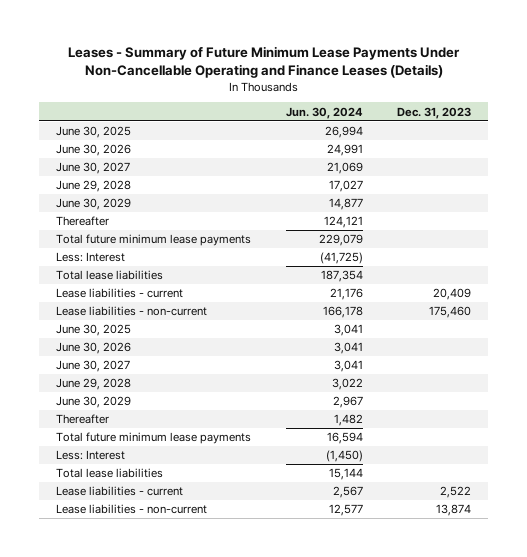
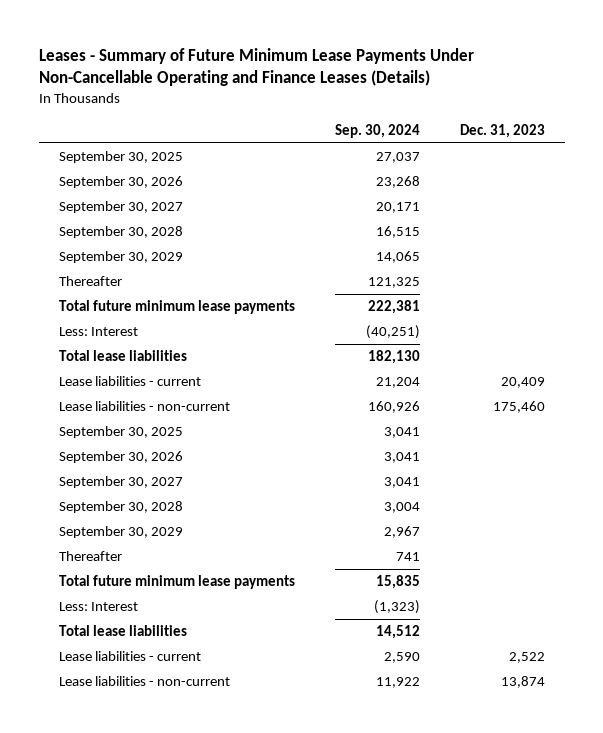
- | Jun. 30, 2024 | Dec. 31, 2023
+ | Sep. 30, 2024 | Dec. 31, 2023
- June 30, 2025 | 26,994 |
- June 30, 2026 | 24,991 |
- June 30, 2027 | 21,069 |
- June 29, 2028 | 17,027 |
- June 30, 2029 | 14,877 |
+ September 30, 2025 | 27,037 |
+ September 30, 2026 | 23,268 |
+ September 30, 2027 | 20,171 |
+ September 30, 2028 | 16,515 |
+ September 30, 2029 | 14,065 |
- June 30, 2025 | 3,041 |
- June 30, 2026 | 3,041 |
- June 30, 2027 | 3,041 |
- June 29, 2028 | 3,022 |
- June 30, 2029 | 2,967 |
+ September 30, 2025 | 3,041 |
+ September 30, 2026 | 3,041 |
+ September 30, 2027 | 3,041 |
+ September 30, 2028 | 3,004 |
+ September 30, 2029 | 2,967 |

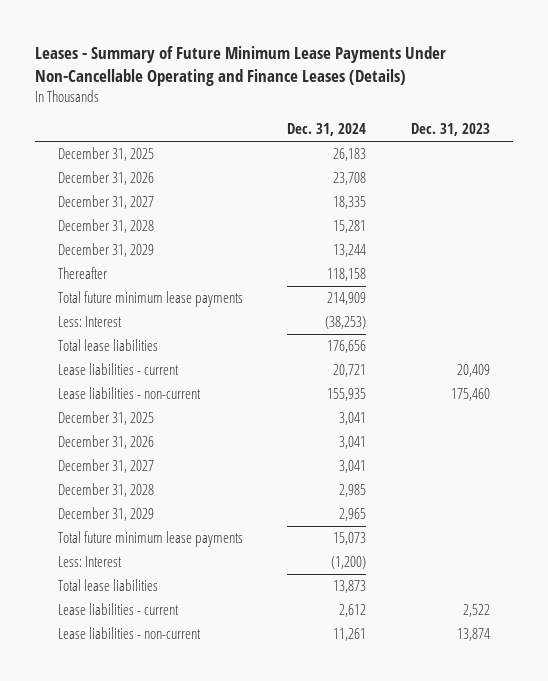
- | Sep. 30, 2024 | Dec. 31, 2023
+ | Dec. 31, 2024 | Dec. 31, 2023
- September 30, 2025 | 27,037 |
- September 30, 2026 | 23,268 |
- September 30, 2027 | 20,171 |
- September 30, 2028 | 16,515 |
- September 30, 2029 | 14,065 |
+ December 31, 2025 | 26,183 |
+ December 31, 2026 | 23,708 |
+ December 31, 2027 | 18,335 |
+ December 31, 2028 | 15,281 |
+ December 31, 2029 | 13,244 |
- September 30, 2025 | 3,041 |
- September 30, 2026 | 3,041 |
- September 30, 2027 | 3,041 |
- September 30, 2028 | 3,004 |
- September 30, 2029 | 2,967 |
- Thereafter | 741 |
+ December 31, 2025 | 3,041 |
+ December 31, 2026 | 3,041 |
+ December 31, 2027 | 3,041 |
+ December 31, 2028 | 2,985 |
+ December 31, 2029 | 2,965 |

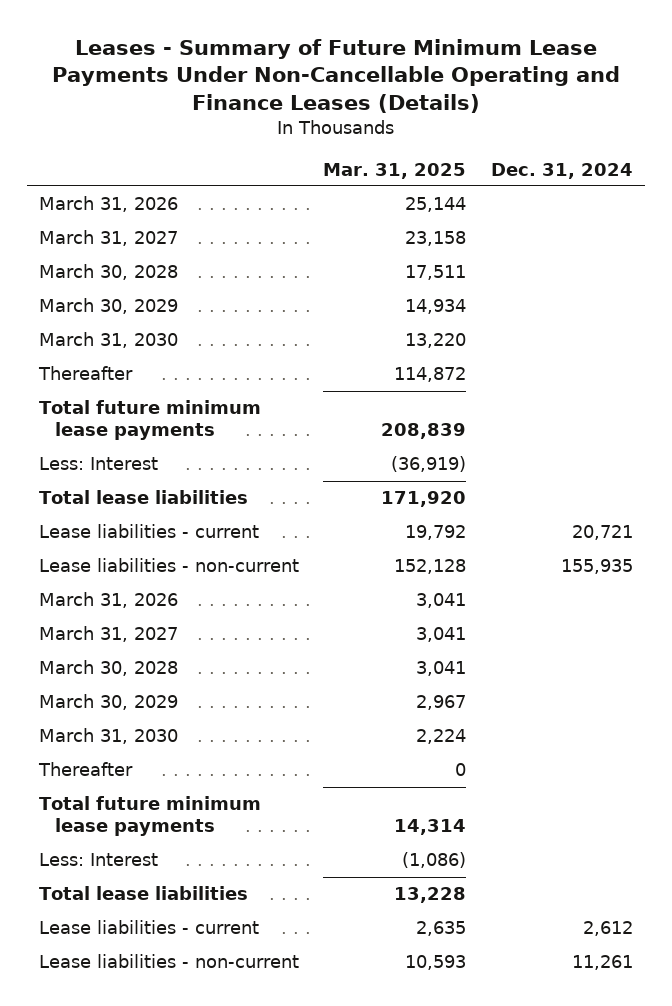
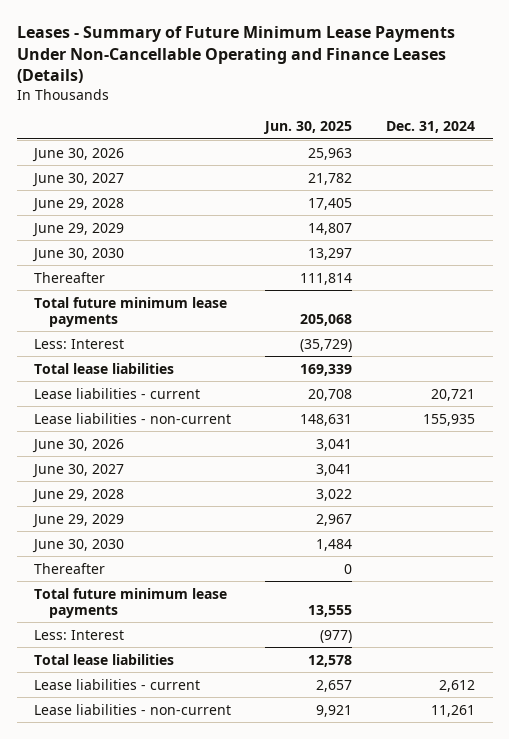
- | Mar. 31, 2025 | Dec. 31, 2024
+ | Jun. 30, 2025 | Dec. 31, 2024
- March 31, 2026 | 25,144 |
- March 31, 2027 | 23,158 |
- March 30, 2028 | 17,511 |
- March 30, 2029 | 14,934 |
- March 31, 2030 | 13,220 |
+ June 30, 2026 | 25,963 |
+ June 30, 2027 | 21,782 |
+ June 29, 2028 | 17,405 |
+ June 29, 2029 | 14,807 |
+ June 30, 2030 | 13,297 |
- March 31, 2026 | 3,041 |
- March 31, 2027 | 3,041 |
- March 30, 2028 | 3,041 |
- March 30, 2029 | 2,967 |
- March 31, 2030 | 2,224 |
+ June 30, 2026 | 3,041 |
+ June 30, 2027 | 3,041 |
+ June 29, 2028 | 3,022 |
+ June 29, 2029 | 2,967 |
+ June 30, 2030 | 1,484 |

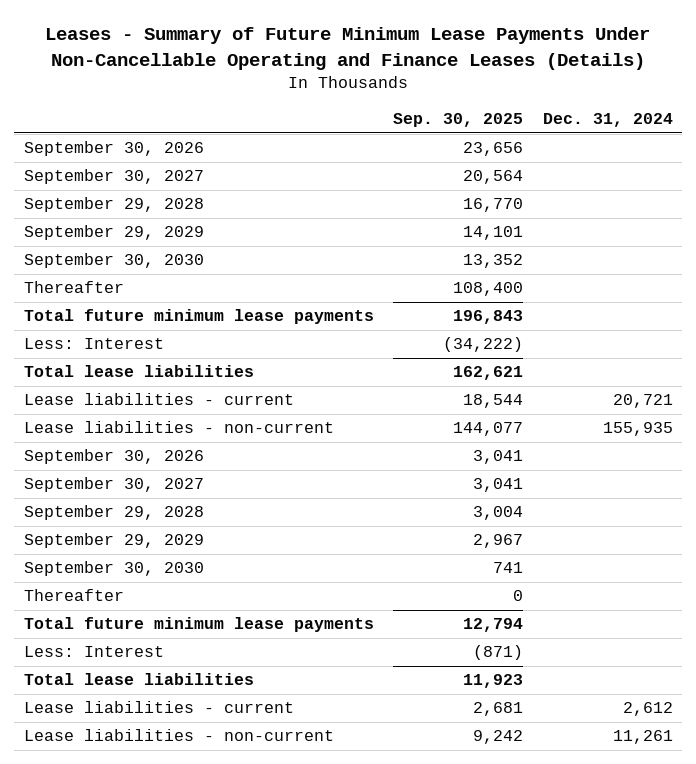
- | Jun. 30, 2025 | Dec. 31, 2024
+ | Sep. 30, 2025 | Dec. 31, 2024
- June 30, 2026 | 25,963 |
- June 30, 2027 | 21,782 |
- June 29, 2028 | 17,405 |
- June 29, 2029 | 14,807 |
- June 30, 2030 | 13,297 |
+ September 30, 2026 | 23,656 |
+ September 30, 2027 | 20,564 |
+ September 29, 2028 | 16,770 |
+ September 29, 2029 | 14,101 |
+ September 30, 2030 | 13,352 |
- June 30, 2026 | 3,041 |
- June 30, 2027 | 3,041 |
- June 29, 2028 | 3,022 |
- June 29, 2029 | 2,967 |
- June 30, 2030 | 1,484 |
+ September 30, 2026 | 3,041 |
+ September 30, 2027 | 3,041 |
+ September 29, 2028 | 3,004 |
+ September 29, 2029 | 2,967 |
+ September 30, 2030 | 741 |

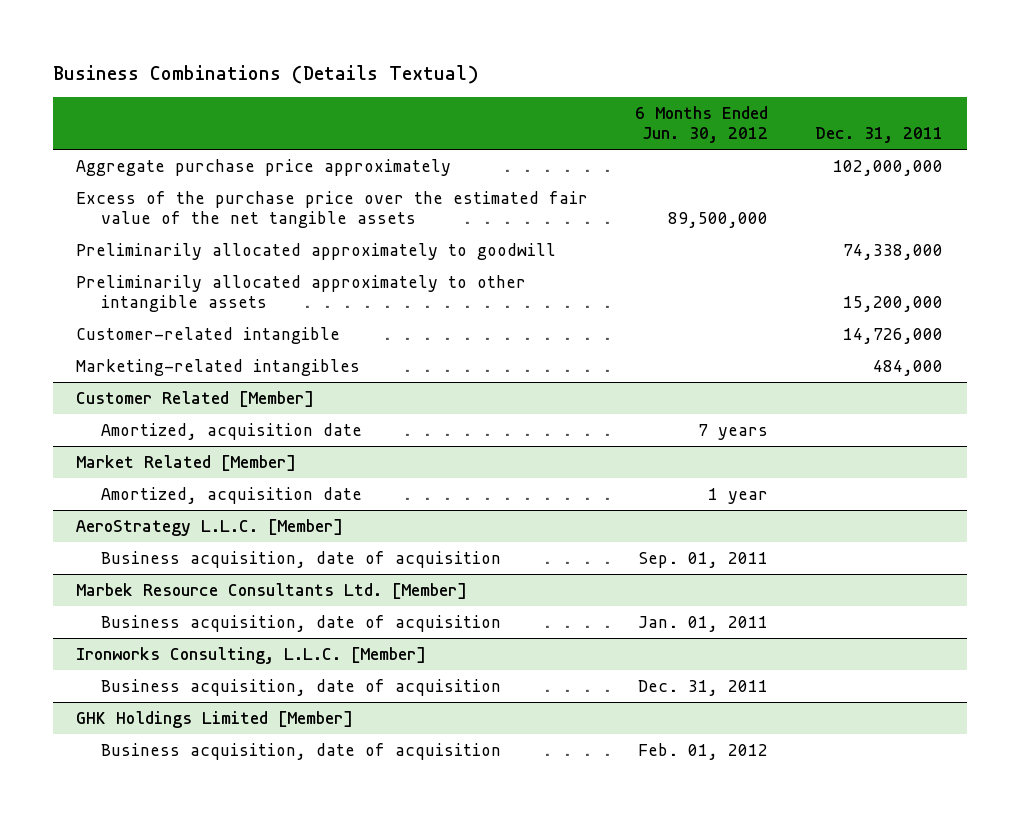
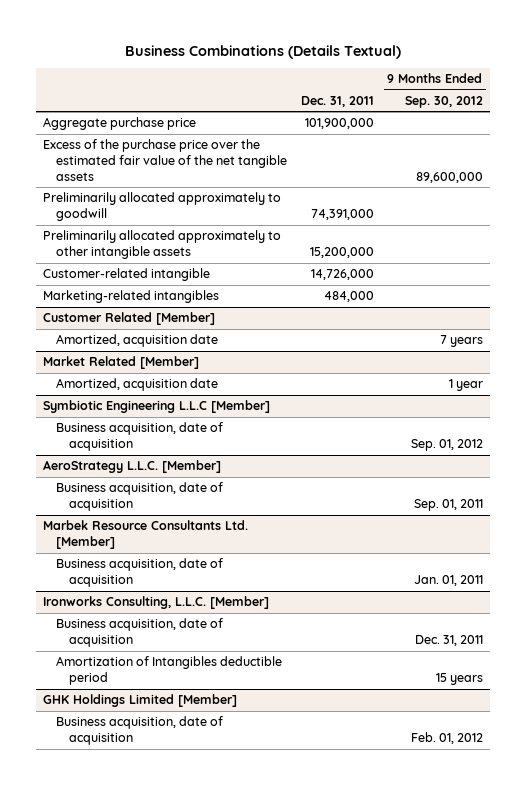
- | 6 Months Ended Jun. 30, 2012 | Dec. 31, 2011
+ | Dec. 31, 2011 | 9 Months Ended Sep. 30, 2012
- Aggregate purchase price approximately | | 102,000,000
+ Aggregate purchase price | 101,900,000 |
- Preliminarily allocated approximately to goodwill | | 74,338,000
+ Preliminarily allocated approximately to goodwill | 74,391,000 |
+ Symbiotic Engineering L.L.C [Member]
+ Business acquisition, date of acquisition | | Sep. 01, 2012
@ Ironworks Consulting, L.L.C. [Member]
+ Amortization of Intangibles deductible period | | 15 years

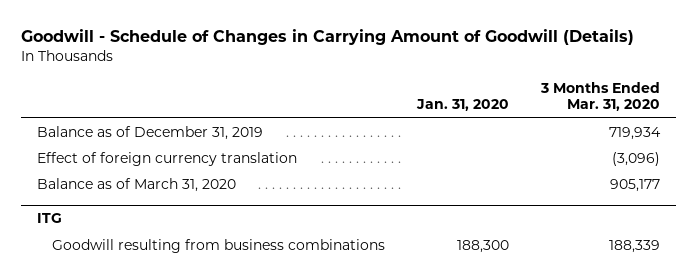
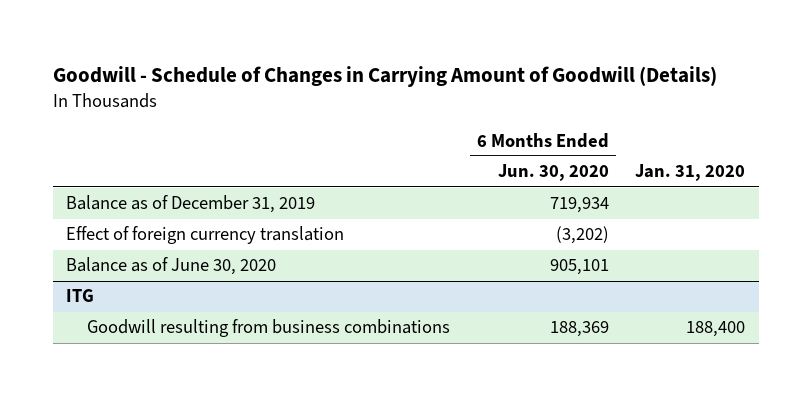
- | Jan. 31, 2020 | 3 Months Ended Mar. 31, 2020
+ | 6 Months Ended Jun. 30, 2020 | Jan. 31, 2020
- Balance as of March 31, 2020 | | 905,177
+ Balance as of June 30, 2020 | 905,101 |
@ ITG
- Goodwill resulting from business combinations | 188,300 | 188,339
+ Goodwill resulting from business combinations | 188,369 | 188,400

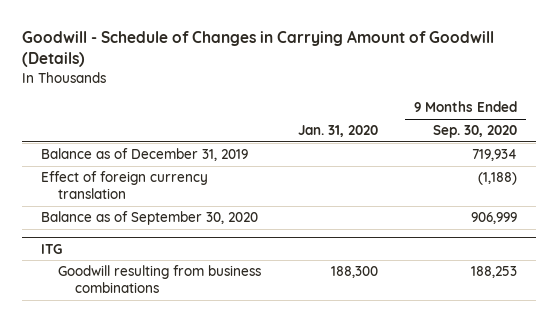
- | 6 Months Ended Jun. 30, 2020 | Jan. 31, 2020
+ | Jan. 31, 2020 | 9 Months Ended Sep. 30, 2020
- Balance as of June 30, 2020 | 905,101 |
+ Balance as of September 30, 2020 | | 906,999
@ ITG
- Goodwill resulting from business combinations | 188,369 | 188,400
+ Goodwill resulting from business combinations | 188,300 | 188,253

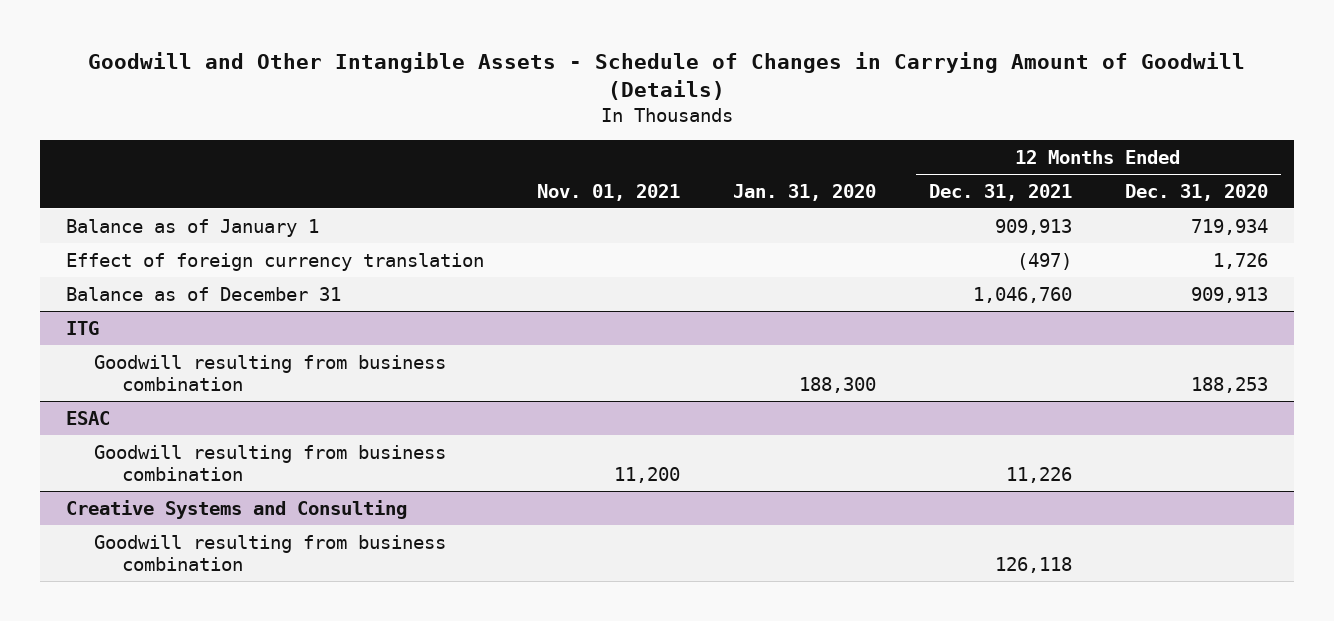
- Goodwill - Schedule of Changes in Carrying Amount of Goodwill (Details)
+ Goodwill and Other Intangible Assets - Schedule of Changes in Carrying Amount of Goodwill (Details)
- | Jan. 31, 2020 | 9 Months Ended Sep. 30, 2020
+ | Nov. 01, 2021 | Jan. 31, 2020 | 12 Months Ended Dec. 31, 2021 | 12 Months Ended Dec. 31, 2020
- Balance as of December 31, 2019 | | 719,934
+ Balance as of January 1 | | | 909,913 | 719,934
- Balance as of September 30, 2020 | | 906,999
+ Balance as of December 31 | | | 1,046,760 | 909,913
@ ITG
- Goodwill resulting from business combinations | 188,300 | 188,253
+ Goodwill resulting from business combination | | 188,300 | | 188,253
+ ESAC
+ Goodwill resulting from business combination | 11,200 | | 11,226 |
+ Creative Systems and Consulting
+ Goodwill resulting from business combination | | | 126,118 |

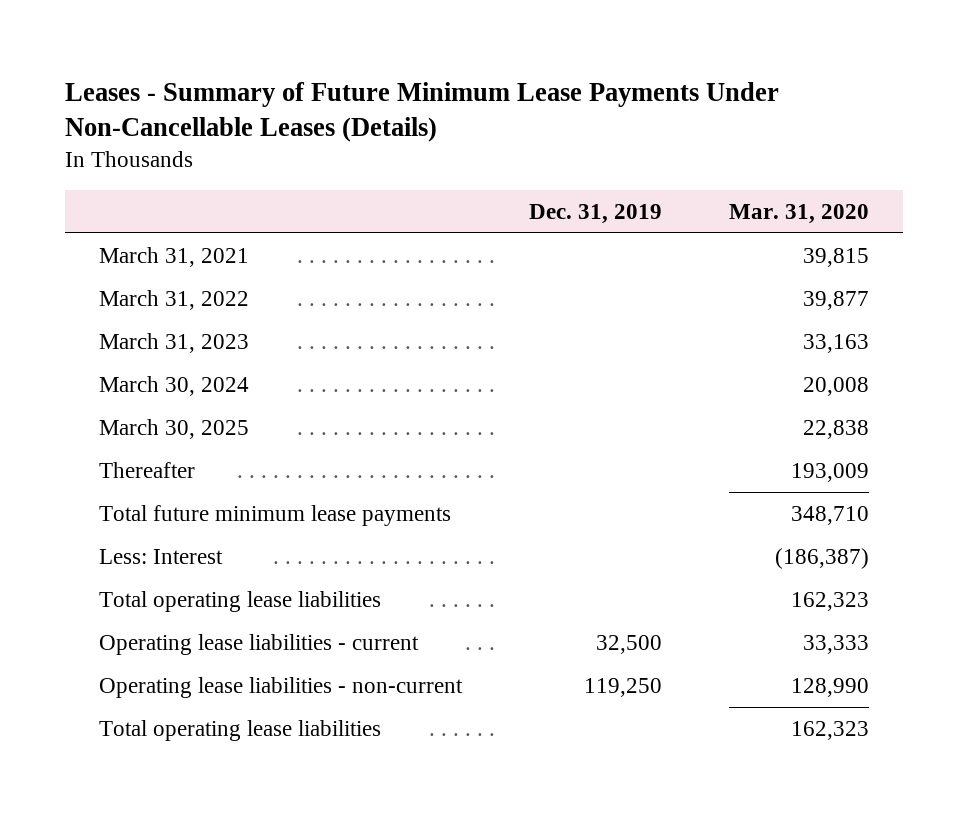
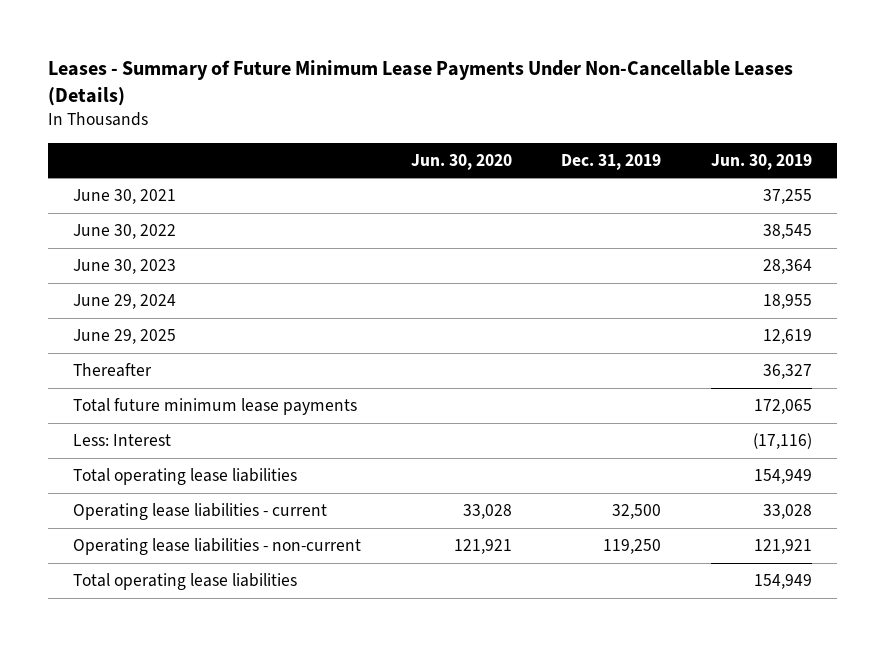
- | Dec. 31, 2019 | Mar. 31, 2020
+ | Jun. 30, 2020 | Dec. 31, 2019 | Jun. 30, 2019
- March 31, 2021 | | 39,815
- March 31, 2022 | | 39,877
- March 31, 2023 | | 33,163
- March 30, 2024 | | 20,008
- March 30, 2025 | | 22,838
+ June 30, 2021 | | | 37,255
+ June 30, 2022 | | | 38,545
+ June 30, 2023 | | | 28,364
+ June 29, 2024 | | | 18,955
+ June 29, 2025 | | | 12,619

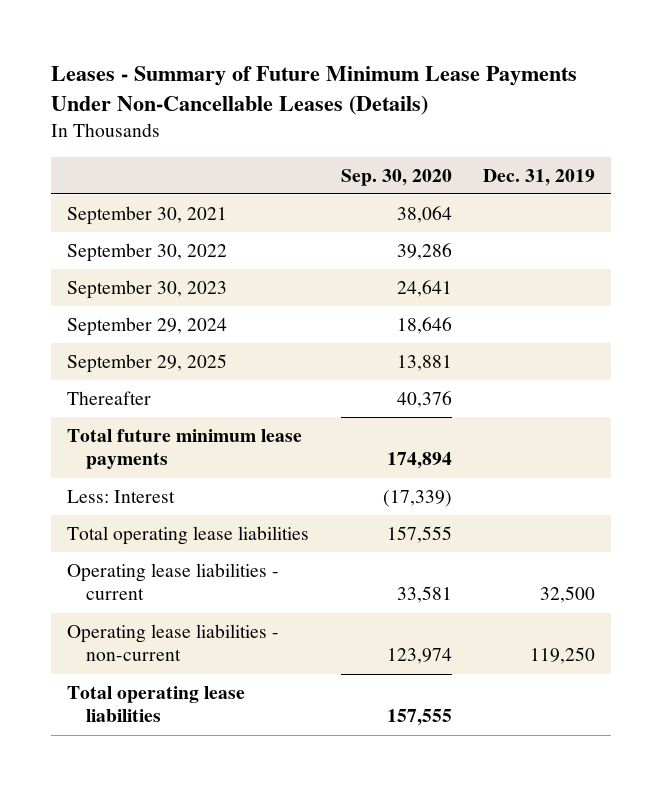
- | Jun. 30, 2020 | Dec. 31, 2019 | Jun. 30, 2019
+ | Sep. 30, 2020 | Dec. 31, 2019
- June 30, 2021 | | | 37,255
- June 30, 2022 | | | 38,545
- June 30, 2023 | | | 28,364
- June 29, 2024 | | | 18,955
- June 29, 2025 | | | 12,619
+ September 30, 2021 | 38,064 |
+ September 30, 2022 | 39,286 |
+ September 30, 2023 | 24,641 |
+ September 29, 2024 | 18,646 |
+ September 29, 2025 | 13,881 |

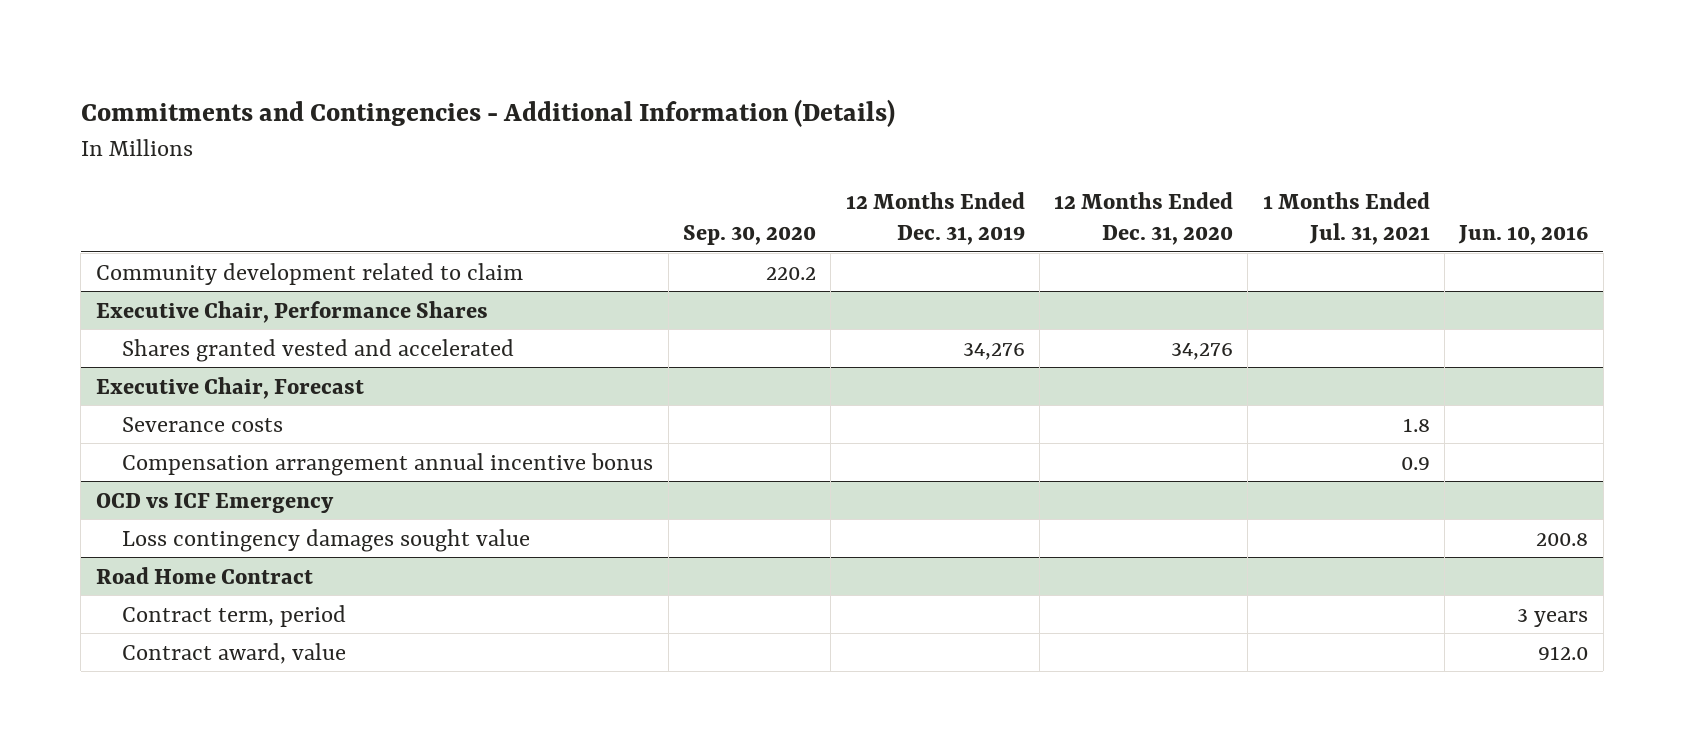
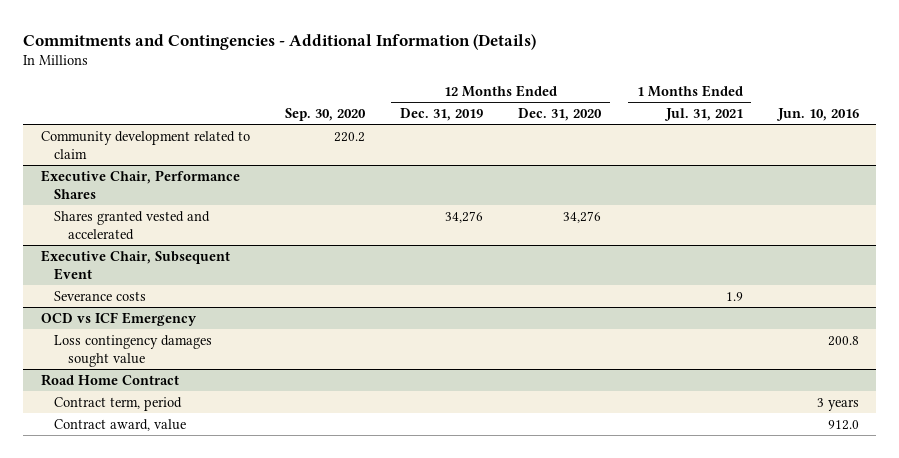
- Executive Chair, Forecast
- Severance costs | | | | 1.8 |
- Compensation arrangement annual incentive bonus | | | | 0.9 |
+ Executive Chair, Subsequent Event
+ Severance costs | | | | 1.9 |

